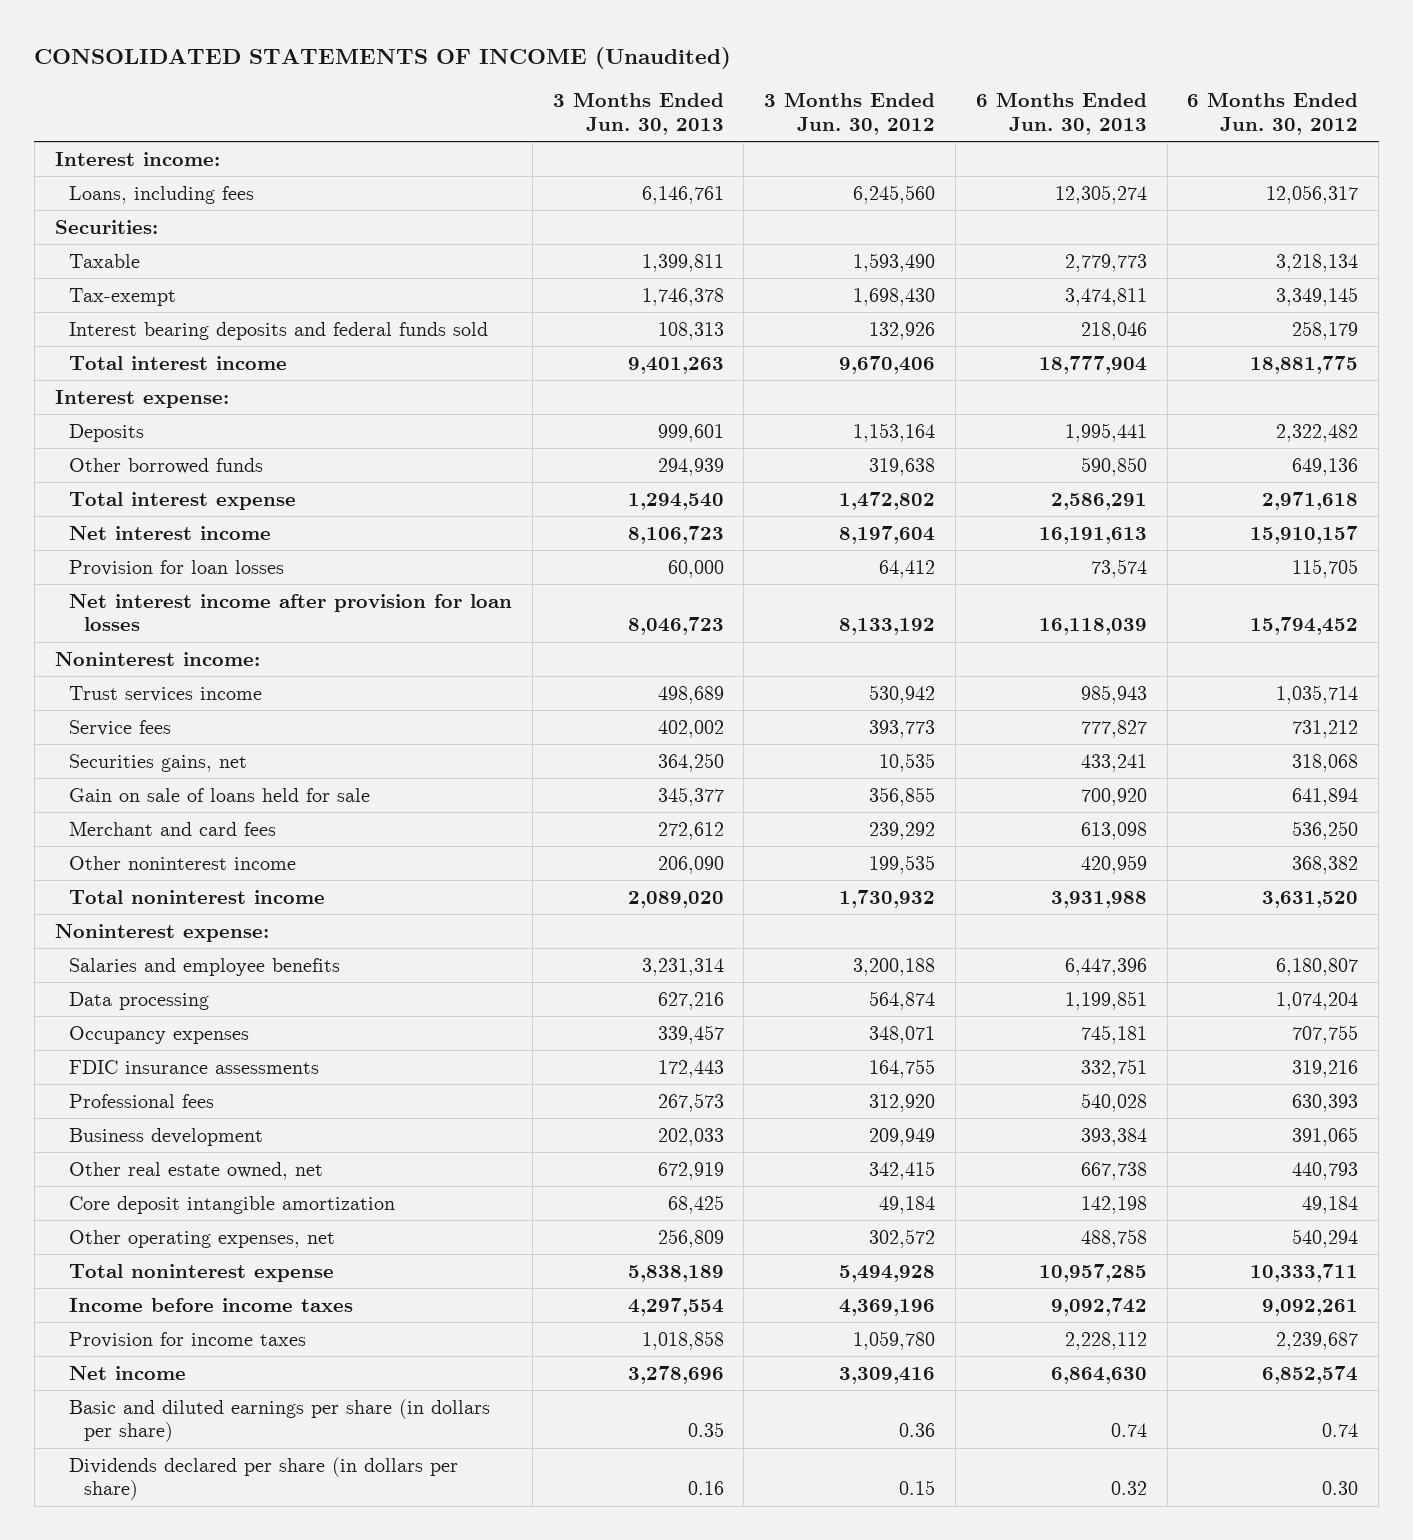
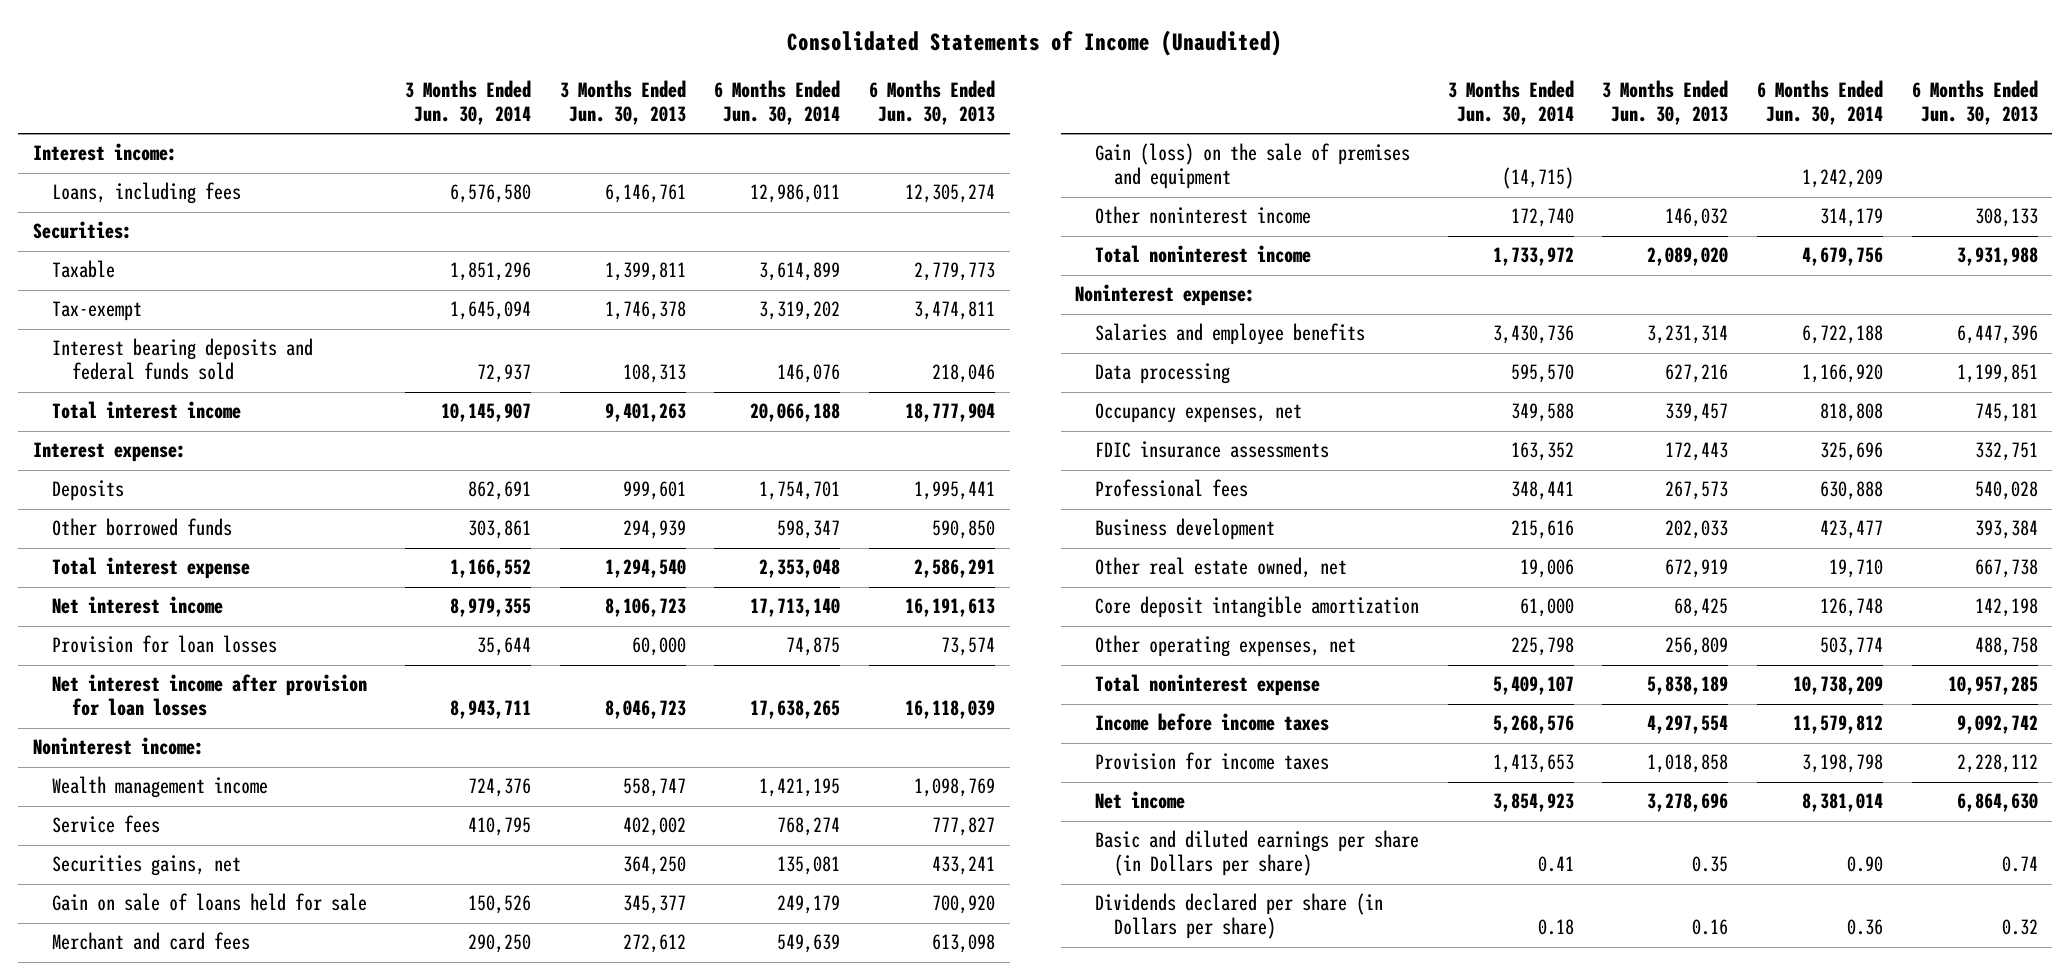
- CONSOLIDATED STATEMENTS OF INCOME (Unaudited)
+ Consolidated Statements of Income (Unaudited)
- | 3 Months Ended Jun. 30, 2013 | 3 Months Ended Jun. 30, 2012 | 6 Months Ended Jun. 30, 2013 | 6 Months Ended Jun. 30, 2012
+ | 3 Months Ended Jun. 30, 2014 | 3 Months Ended Jun. 30, 2013 | 6 Months Ended Jun. 30, 2014 | 6 Months Ended Jun. 30, 2013
- Trust services income | 498,689 | 530,942 | 985,943 | 1,035,714
+ Wealth management income | 724,376 | 558,747 | 1,421,195 | 1,098,769
- Other noninterest income | 206,090 | 199,535 | 420,959 | 368,382
+ Gain (loss) on the sale of premises and equipment | (14,715) | | 1,242,209 |
+ Other noninterest income | 172,740 | 146,032 | 314,179 | 308,133
- Occupancy expenses | 339,457 | 348,071 | 745,181 | 707,755
+ Occupancy expenses, net | 349,588 | 339,457 | 818,808 | 745,181
- Basic and diluted earnings per share (in dollars per share) | 0.35 | 0.36 | 0.74 | 0.74
- Dividends declared per share (in dollars per share) | 0.16 | 0.15 | 0.32 | 0.30
+ Basic and diluted earnings per share (in Dollars per share) | 0.41 | 0.35 | 0.90 | 0.74
+ Dividends declared per share (in Dollars per share) | 0.18 | 0.16 | 0.36 | 0.32

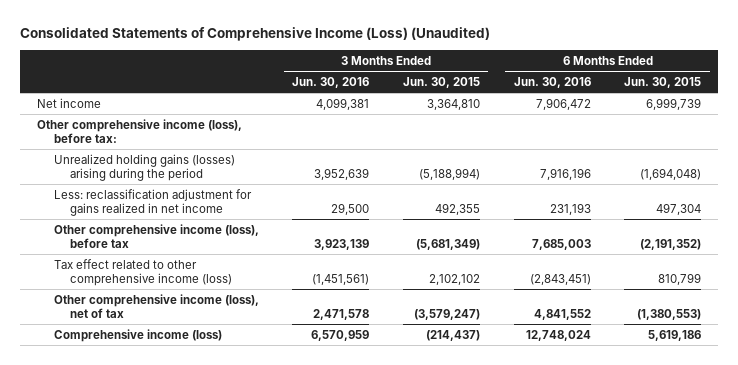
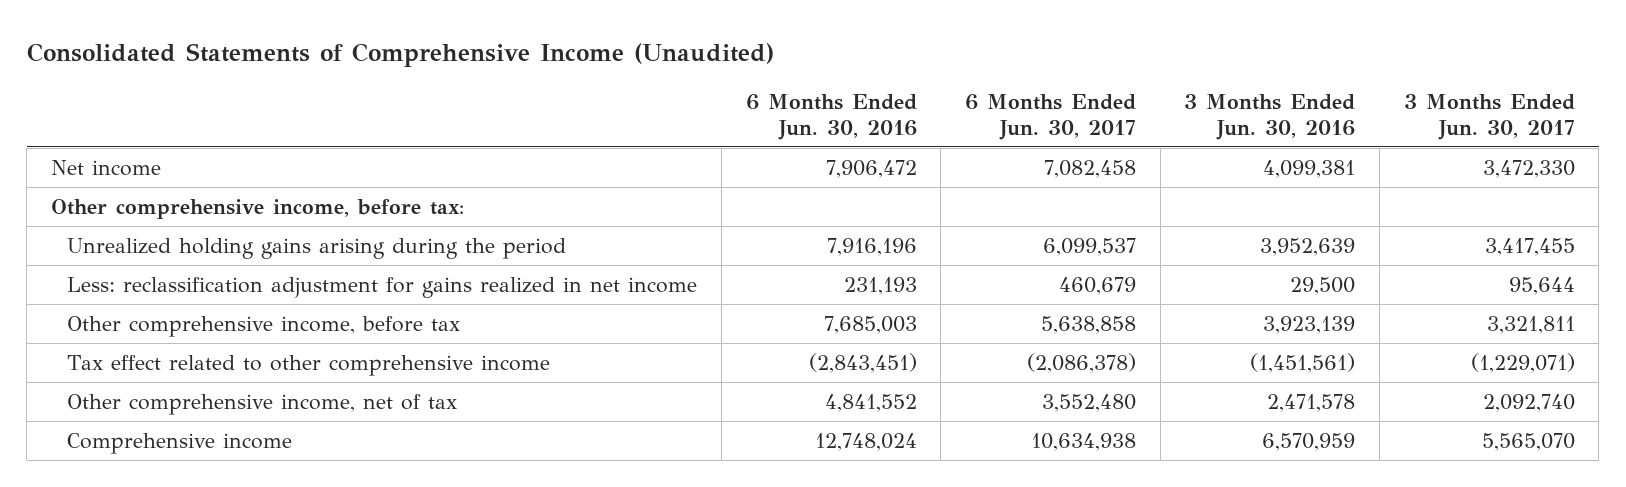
- Consolidated Statements of Comprehensive Income (Loss) (Unaudited)
+ Consolidated Statements of Comprehensive Income (Unaudited)
- | 3 Months Ended Jun. 30, 2016 | 3 Months Ended Jun. 30, 2015 | 6 Months Ended Jun. 30, 2016 | 6 Months Ended Jun. 30, 2015
+ | 6 Months Ended Jun. 30, 2016 | 6 Months Ended Jun. 30, 2017 | 3 Months Ended Jun. 30, 2016 | 3 Months Ended Jun. 30, 2017
- Other comprehensive income (loss), before tax:
- Unrealized holding gains (losses) arising during the period | 3,952,639 | (5,188,994) | 7,916,196 | (1,694,048)
+ Other comprehensive income, before tax:
+ Unrealized holding gains arising during the period | 7,916,196 | 6,099,537 | 3,952,639 | 3,417,455
- Other comprehensive income (loss), before tax | 3,923,139 | (5,681,349) | 7,685,003 | (2,191,352)
- Tax effect related to other comprehensive income (loss) | (1,451,561) | 2,102,102 | (2,843,451) | 810,799
- Other comprehensive income (loss), net of tax | 2,471,578 | (3,579,247) | 4,841,552 | (1,380,553)
- Comprehensive income (loss) | 6,570,959 | (214,437) | 12,748,024 | 5,619,186
+ Other comprehensive income, before tax | 7,685,003 | 5,638,858 | 3,923,139 | 3,321,811
+ Tax effect related to other comprehensive income | (2,843,451) | (2,086,378) | (1,451,561) | (1,229,071)
+ Other comprehensive income, net of tax | 4,841,552 | 3,552,480 | 2,471,578 | 2,092,740
+ Comprehensive income | 12,748,024 | 10,634,938 | 6,570,959 | 5,565,070

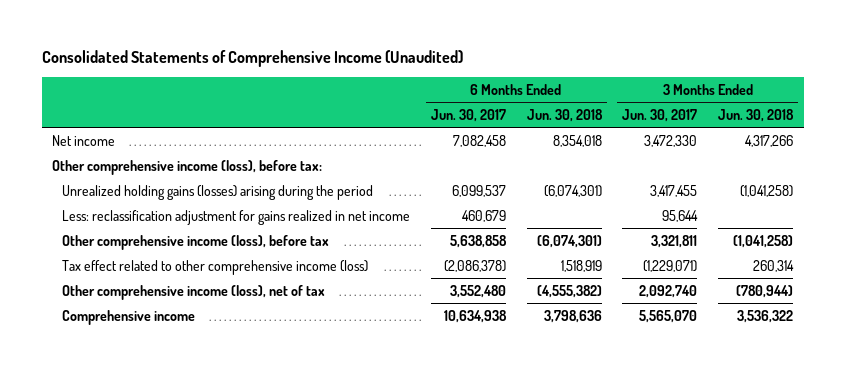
- | 6 Months Ended Jun. 30, 2016 | 6 Months Ended Jun. 30, 2017 | 3 Months Ended Jun. 30, 2016 | 3 Months Ended Jun. 30, 2017
+ | 6 Months Ended Jun. 30, 2017 | 6 Months Ended Jun. 30, 2018 | 3 Months Ended Jun. 30, 2017 | 3 Months Ended Jun. 30, 2018
- Other comprehensive income, before tax:
- Unrealized holding gains arising during the period | 7,916,196 | 6,099,537 | 3,952,639 | 3,417,455
+ Other comprehensive income (loss), before tax:
+ Unrealized holding gains (losses) arising during the period | 6,099,537 | (6,074,301) | 3,417,455 | (1,041,258)
- Other comprehensive income, before tax | 7,685,003 | 5,638,858 | 3,923,139 | 3,321,811
- Tax effect related to other comprehensive income | (2,843,451) | (2,086,378) | (1,451,561) | (1,229,071)
- Other comprehensive income, net of tax | 4,841,552 | 3,552,480 | 2,471,578 | 2,092,740
+ Other comprehensive income (loss), before tax | 5,638,858 | (6,074,301) | 3,321,811 | (1,041,258)
+ Tax effect related to other comprehensive income (loss) | (2,086,378) | 1,518,919 | (1,229,071) | 260,314
+ Other comprehensive income (loss), net of tax | 3,552,480 | (4,555,382) | 2,092,740 | (780,944)

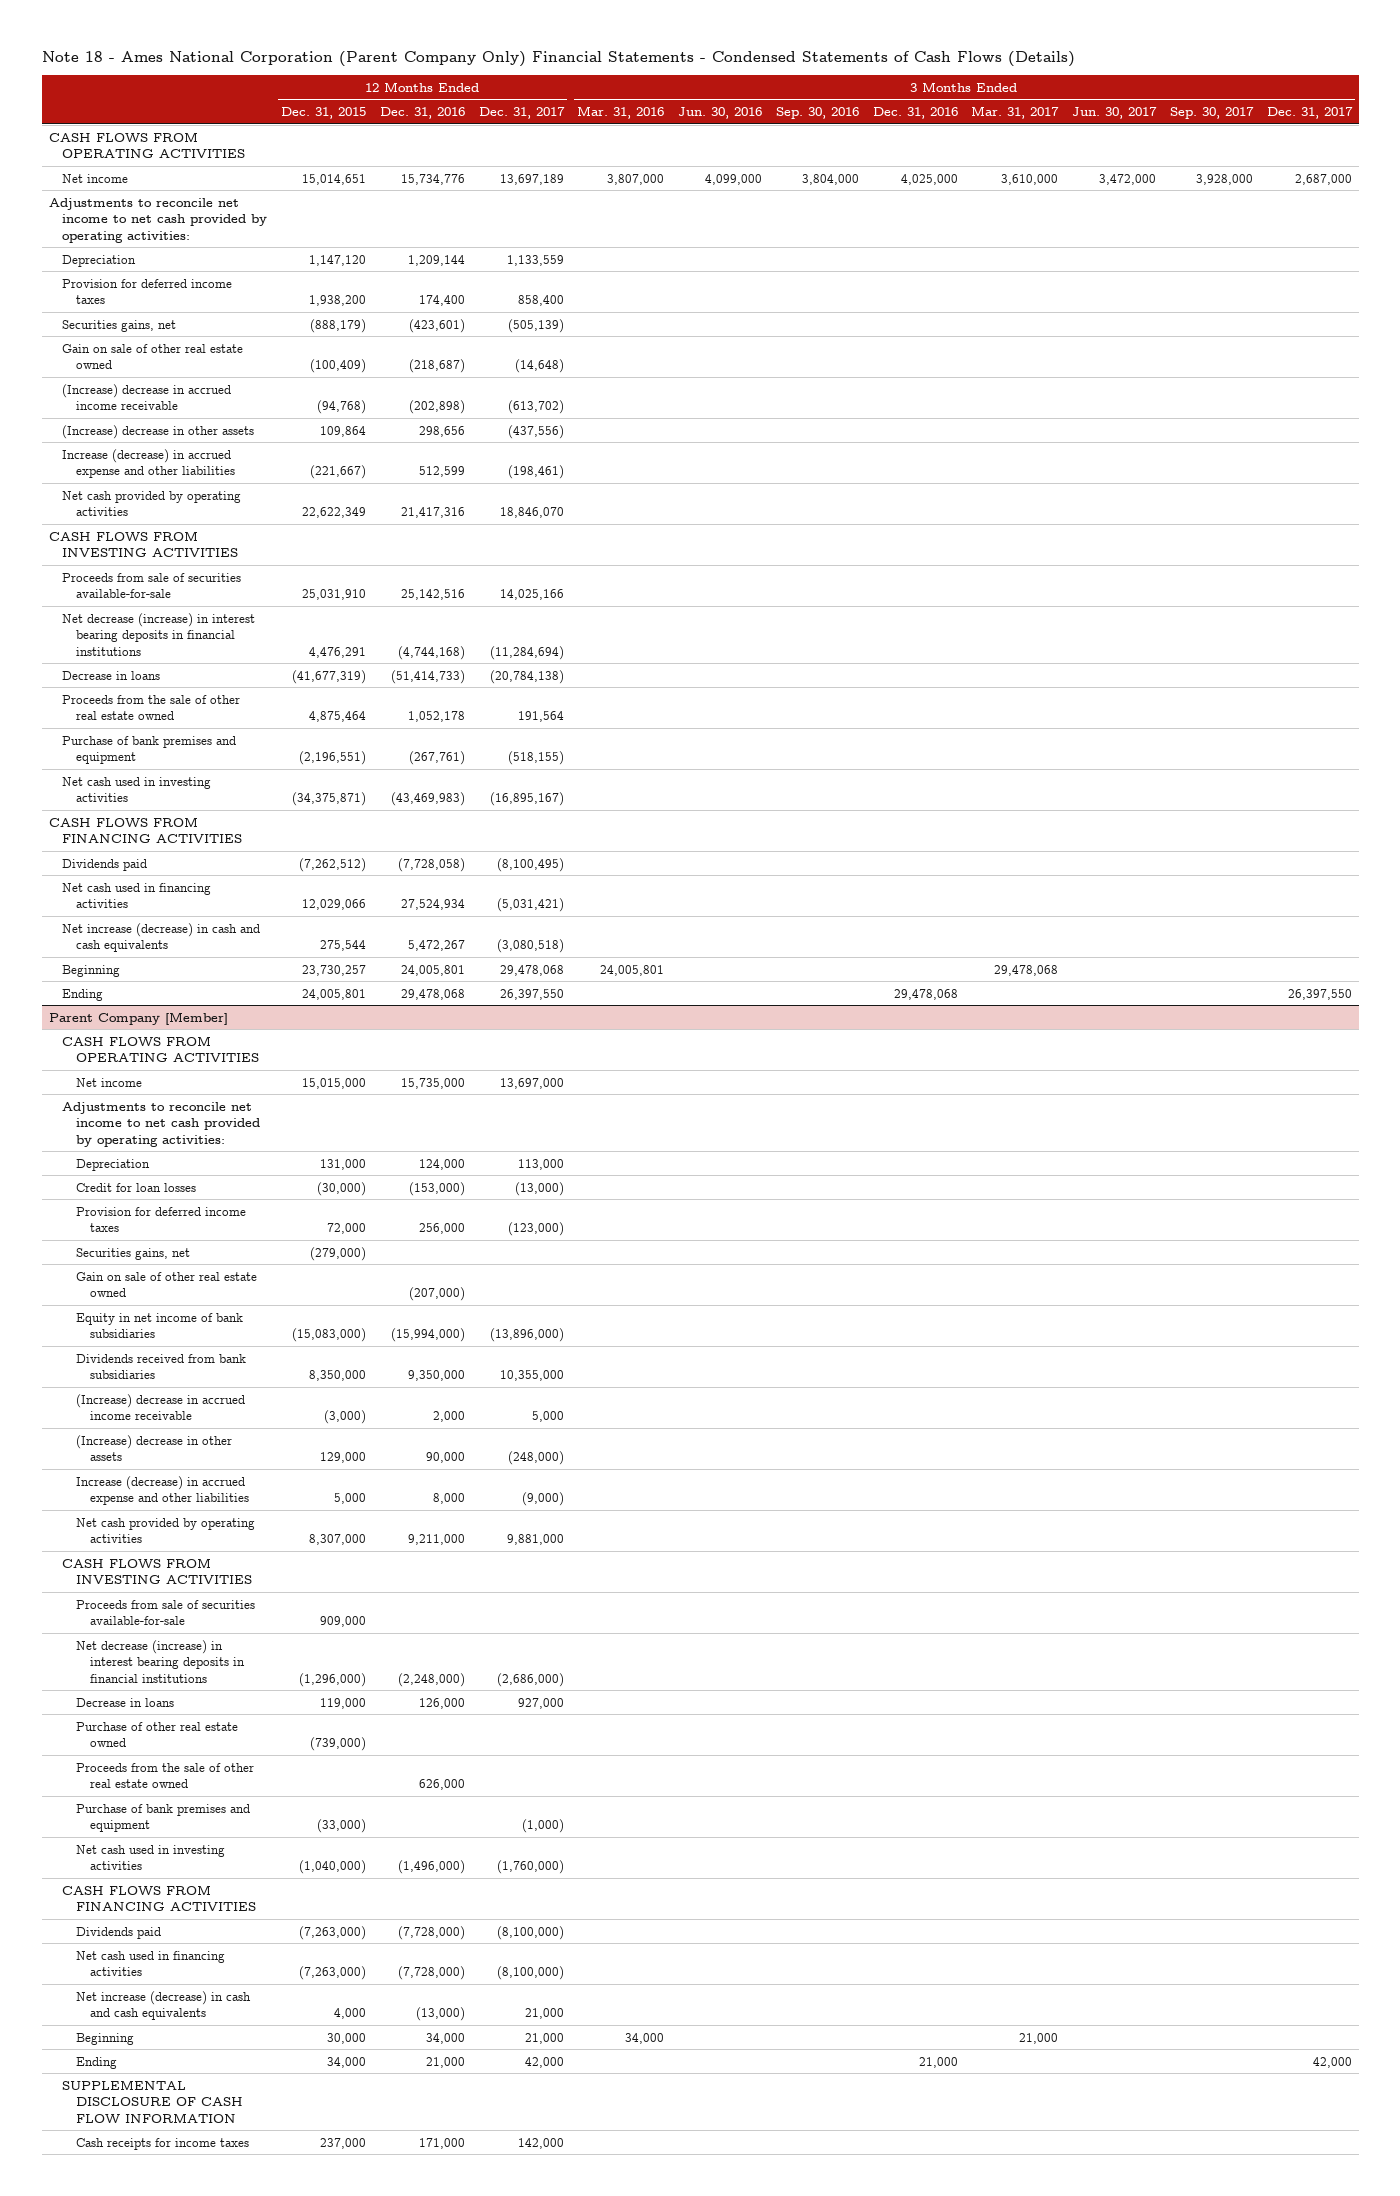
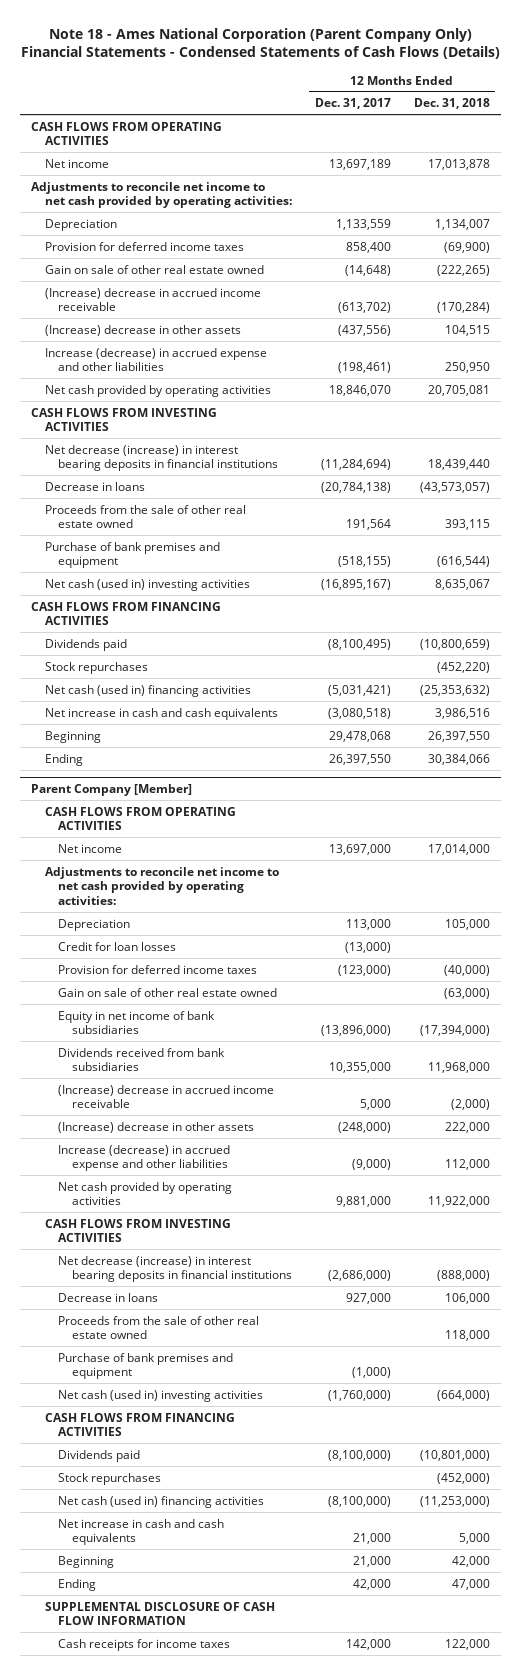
- | 12 Months Ended Dec. 31, 2015 | 12 Months Ended Dec. 31, 2016 | 12 Months Ended Dec. 31, 2017 | 3 Months Ended Mar. 31, 2016 | 3 Months Ended Jun. 30, 2016 | 3 Months Ended Sep. 30, 2016 | 3 Months Ended Dec. 31, 2016 | 3 Months Ended Mar. 31, 2017 | 3 Months Ended Jun. 30, 2017 | 3 Months Ended Sep. 30, 2017 | 3 Months Ended Dec. 31, 2017
+ | 12 Months Ended Dec. 31, 2017 | 12 Months Ended Dec. 31, 2018
- Securities gains, net | (888,179) | (423,601) | (505,139) | | | | | | | |
- Proceeds from sale of securities available-for-sale | 25,031,910 | 25,142,516 | 14,025,166 | | | | | | | |
- Net cash used in investing activities | (34,375,871) | (43,469,983) | (16,895,167) | | | | | | | |
+ Net cash (used in) investing activities | (16,895,167) | 8,635,067
- Net cash used in financing activities | 12,029,066 | 27,524,934 | (5,031,421) | | | | | | | |
- Net increase (decrease) in cash and cash equivalents | 275,544 | 5,472,267 | (3,080,518) | | | | | | | |
+ Stock repurchases | | (452,220)
+ Net cash (used in) financing activities | (5,031,421) | (25,353,632)
+ Net increase in cash and cash equivalents | (3,080,518) | 3,986,516
@ Parent Company [Member]
- Securities gains, net | (279,000) | | | | | | | | | |
- Proceeds from sale of securities available-for-sale | 909,000 | | | | | | | | | |
- Purchase of other real estate owned | (739,000) | | | | | | | | | |
- Net cash used in investing activities | (1,040,000) | (1,496,000) | (1,760,000) | | | | | | | |
+ Net cash (used in) investing activities | (1,760,000) | (664,000)
- Net cash used in financing activities | (7,263,000) | (7,728,000) | (8,100,000) | | | | | | | |
- Net increase (decrease) in cash and cash equivalents | 4,000 | (13,000) | 21,000 | | | | | | | |
+ Stock repurchases | | (452,000)
+ Net cash (used in) financing activities | (8,100,000) | (11,253,000)
+ Net increase in cash and cash equivalents | 21,000 | 5,000

